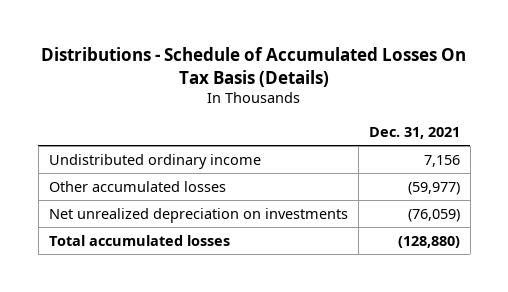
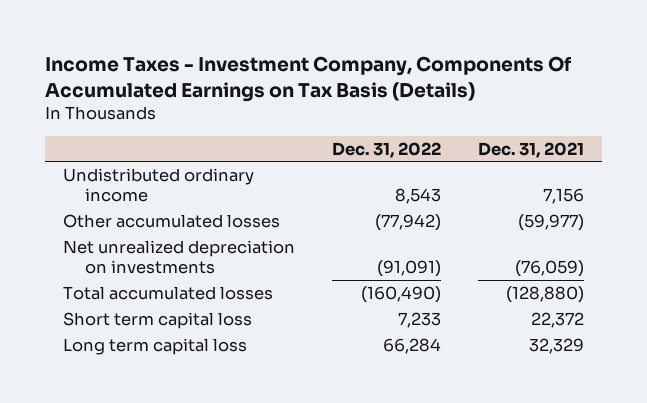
- Distributions - Schedule of Accumulated Losses On Tax Basis (Details)
+ Income Taxes - Investment Company, Components Of Accumulated Earnings on Tax Basis (Details)
- | Dec. 31, 2021
+ | Dec. 31, 2022 | Dec. 31, 2021
+ Short term capital loss | 7,233 | 22,372
+ Long term capital loss | 66,284 | 32,329

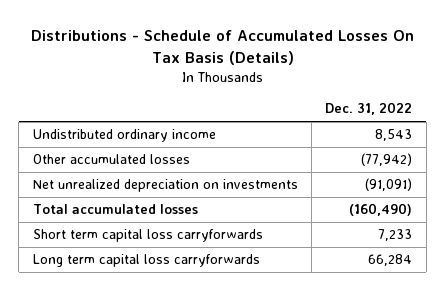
- Income Taxes - Investment Company, Components Of Accumulated Earnings on Tax Basis (Details)
+ Distributions - Schedule of Accumulated Losses On Tax Basis (Details)
- | Dec. 31, 2022 | Dec. 31, 2021
+ | Dec. 31, 2022
- Short term capital loss | 7,233 | 22,372
- Long term capital loss | 66,284 | 32,329
+ Short term capital loss carryforwards | 7,233
+ Long term capital loss carryforwards | 66,284

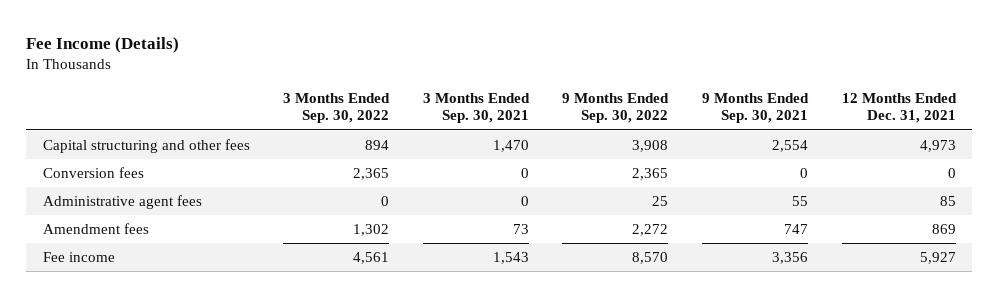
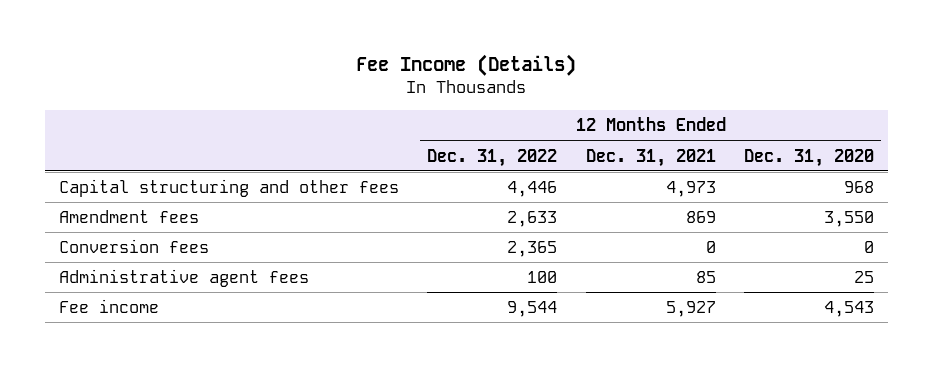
- | 3 Months Ended Sep. 30, 2022 | 3 Months Ended Sep. 30, 2021 | 9 Months Ended Sep. 30, 2022 | 9 Months Ended Sep. 30, 2021 | 12 Months Ended Dec. 31, 2021
+ | 12 Months Ended Dec. 31, 2022 | 12 Months Ended Dec. 31, 2021 | 12 Months Ended Dec. 31, 2020
moved up: Amendment fees | 2,633 | 869 | 3,550

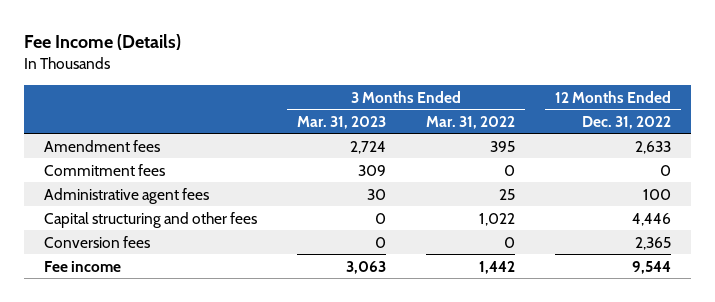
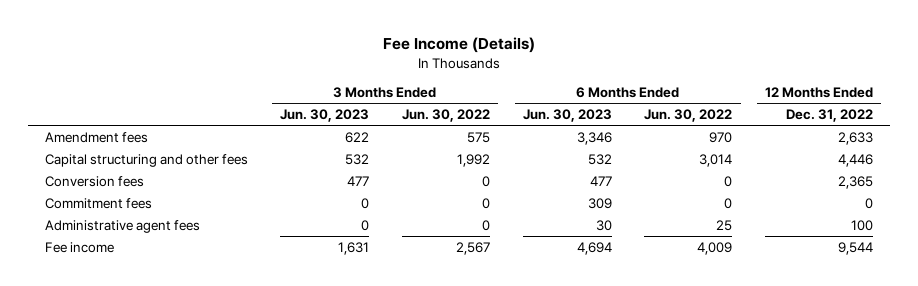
- | 3 Months Ended Mar. 31, 2023 | 3 Months Ended Mar. 31, 2022 | 12 Months Ended Dec. 31, 2022
+ | 3 Months Ended Jun. 30, 2023 | 3 Months Ended Jun. 30, 2022 | 6 Months Ended Jun. 30, 2023 | 6 Months Ended Jun. 30, 2022 | 12 Months Ended Dec. 31, 2022
moved down: Commitment fees | 0 | 0 | 309 | 0 | 0
moved down: Administrative agent fees | 0 | 0 | 30 | 25 | 100

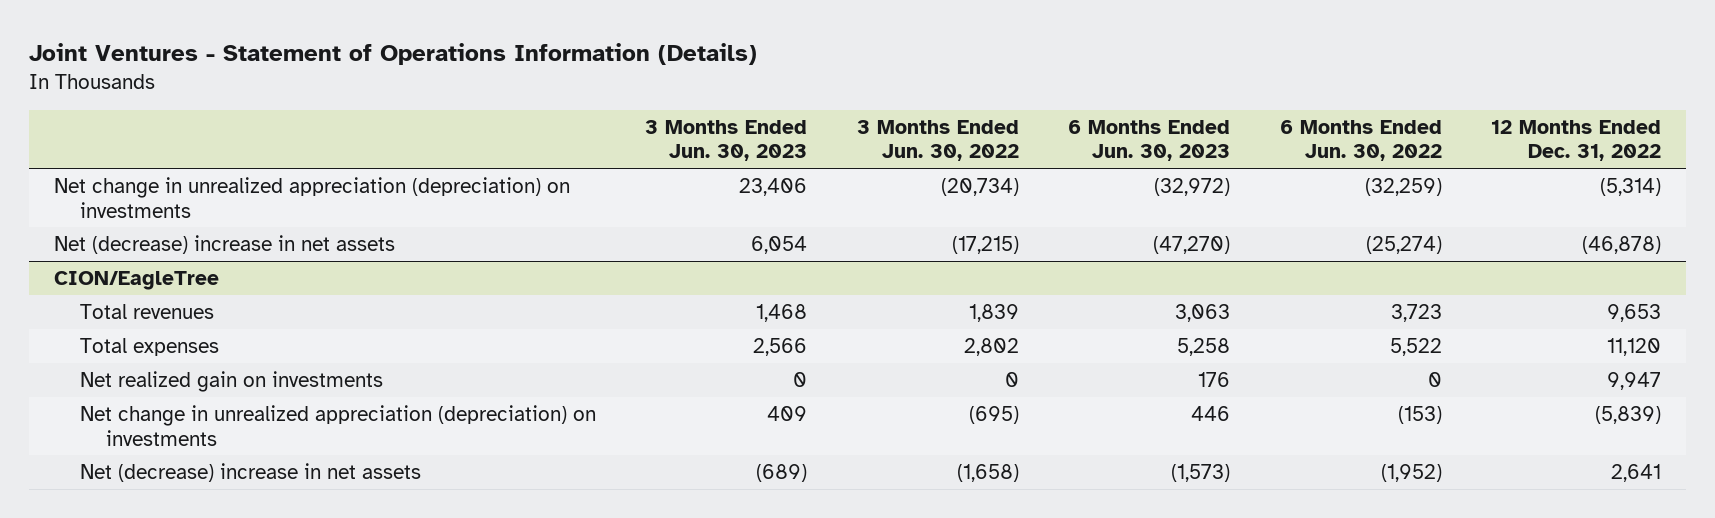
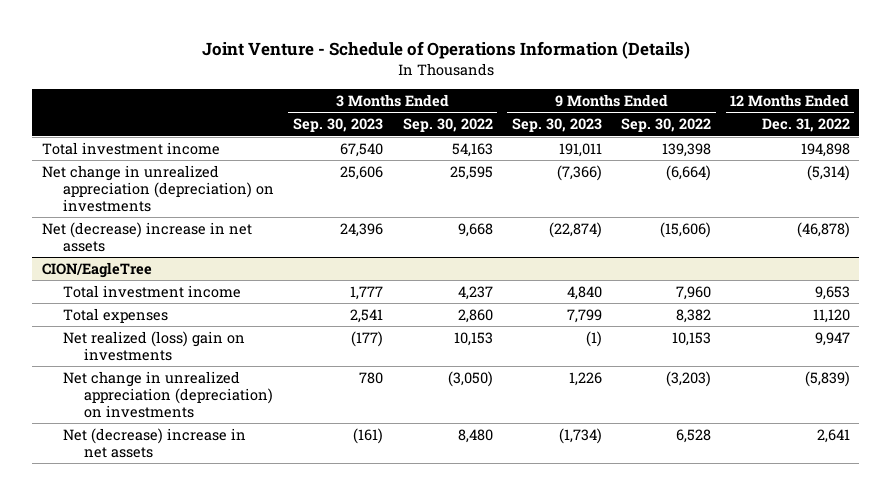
- Joint Ventures - Statement of Operations Information (Details)
+ Joint Venture - Schedule of Operations Information (Details)
- | 3 Months Ended Jun. 30, 2023 | 3 Months Ended Jun. 30, 2022 | 6 Months Ended Jun. 30, 2023 | 6 Months Ended Jun. 30, 2022 | 12 Months Ended Dec. 31, 2022
+ | 3 Months Ended Sep. 30, 2023 | 3 Months Ended Sep. 30, 2022 | 9 Months Ended Sep. 30, 2023 | 9 Months Ended Sep. 30, 2022 | 12 Months Ended Dec. 31, 2022
+ Total investment income | 67,540 | 54,163 | 191,011 | 139,398 | 194,898
@ CION/EagleTree
- Total revenues | 1,468 | 1,839 | 3,063 | 3,723 | 9,653
+ Total investment income | 1,777 | 4,237 | 4,840 | 7,960 | 9,653
- Net realized gain on investments | 0 | 0 | 176 | 0 | 9,947
+ Net realized (loss) gain on investments | (177) | 10,153 | (1) | 10,153 | 9,947

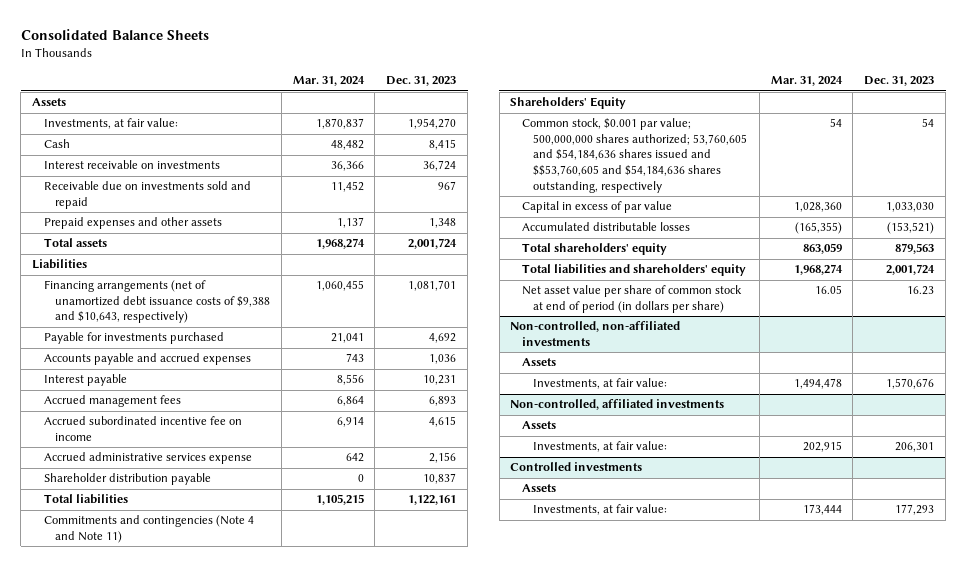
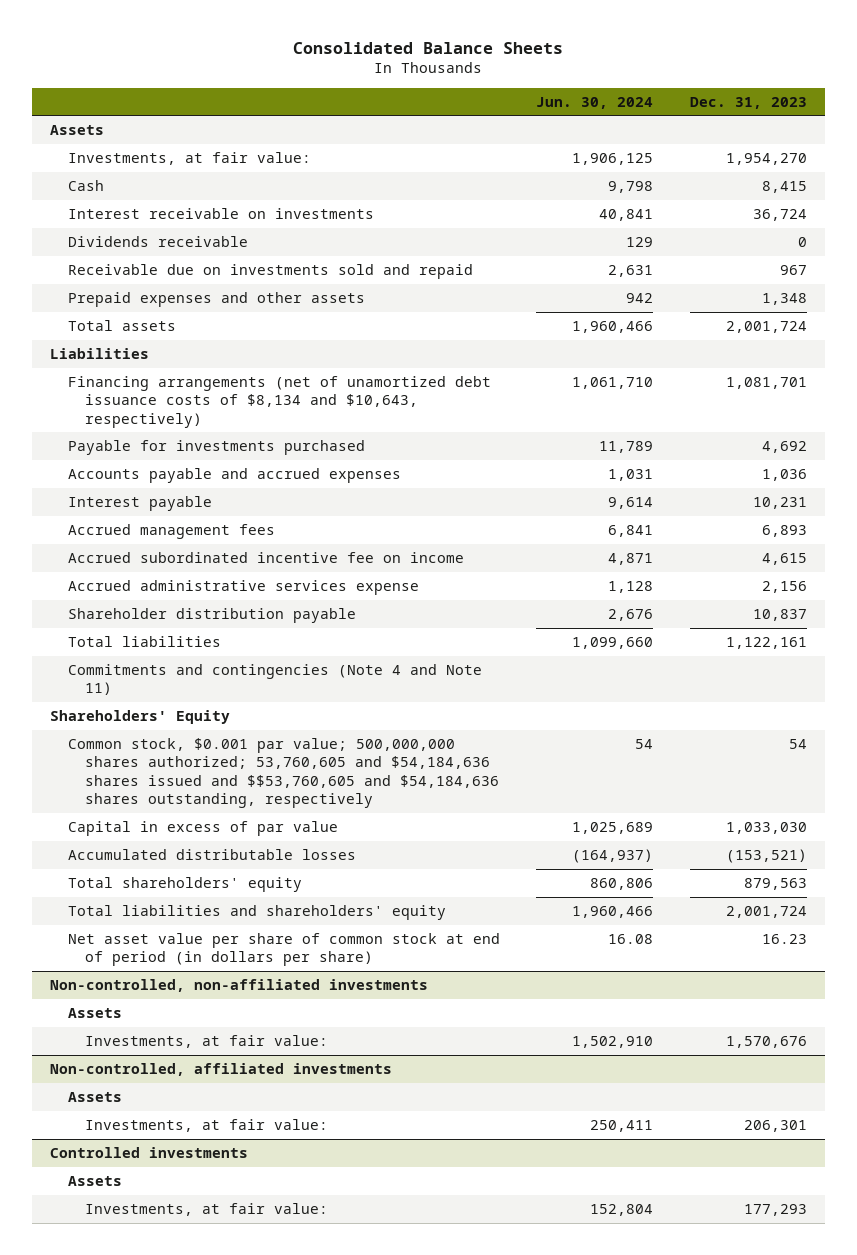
- | Mar. 31, 2024 | Dec. 31, 2023
+ | Jun. 30, 2024 | Dec. 31, 2023
+ Dividends receivable | 129 | 0
- Financing arrangements (net of unamortized debt issuance costs of $9,388 and $10,643, respectively) | 1,060,455 | 1,081,701
+ Financing arrangements (net of unamortized debt issuance costs of $8,134 and $10,643, respectively) | 1,061,710 | 1,081,701

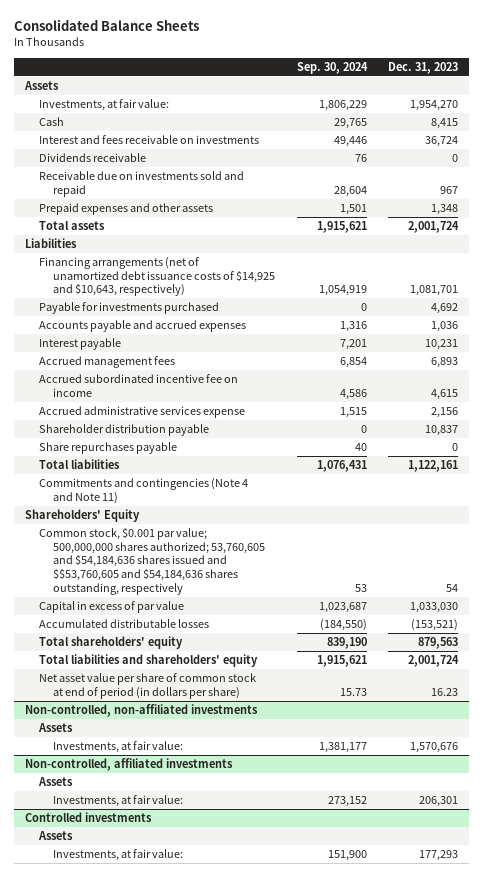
- | Jun. 30, 2024 | Dec. 31, 2023
+ | Sep. 30, 2024 | Dec. 31, 2023
- Interest receivable on investments | 40,841 | 36,724
+ Interest and fees receivable on investments | 49,446 | 36,724
- Financing arrangements (net of unamortized debt issuance costs of $8,134 and $10,643, respectively) | 1,061,710 | 1,081,701
+ Financing arrangements (net of unamortized debt issuance costs of $14,925 and $10,643, respectively) | 1,054,919 | 1,081,701
+ Share repurchases payable | 40 | 0

